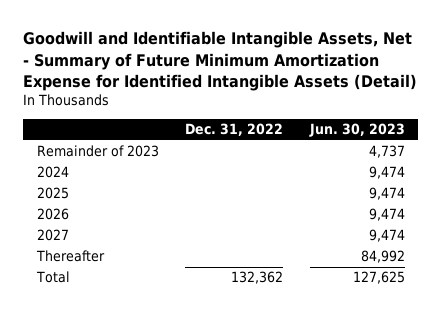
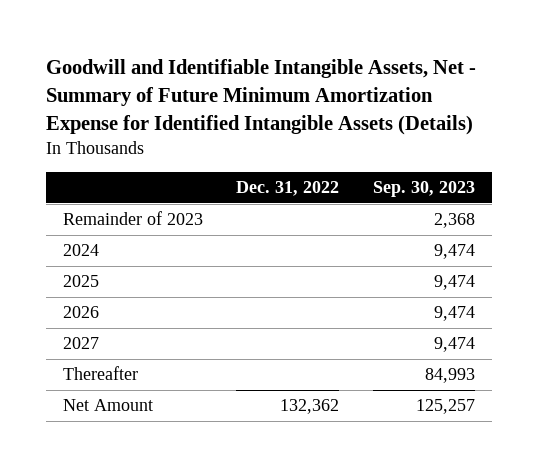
- Goodwill and Identifiable Intangible Assets, Net - Summary of Future Minimum Amortization Expense for Identified Intangible Assets (Detail)
+ Goodwill and Identifiable Intangible Assets, Net - Summary of Future Minimum Amortization Expense for Identified Intangible Assets (Details)
- | Dec. 31, 2022 | Jun. 30, 2023
+ | Dec. 31, 2022 | Sep. 30, 2023
- Total | 132,362 | 127,625
+ Net Amount | 132,362 | 125,257

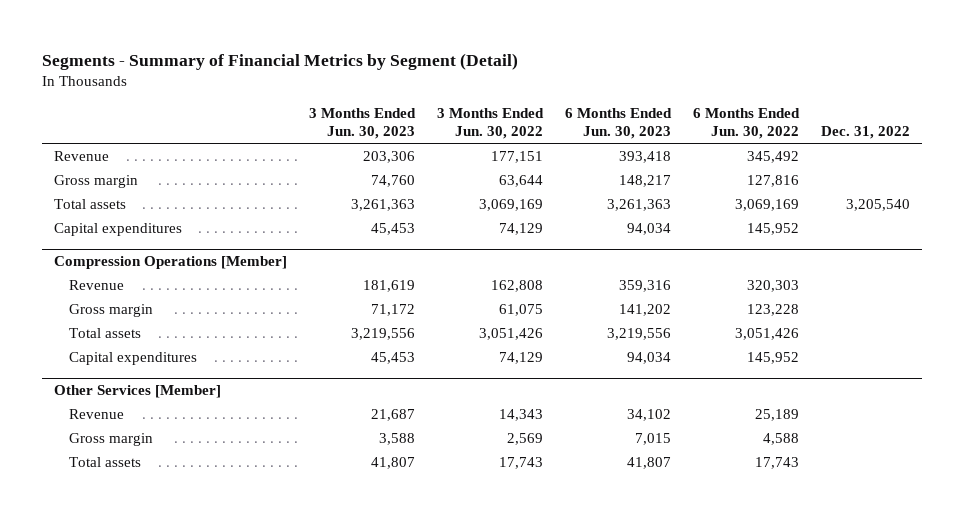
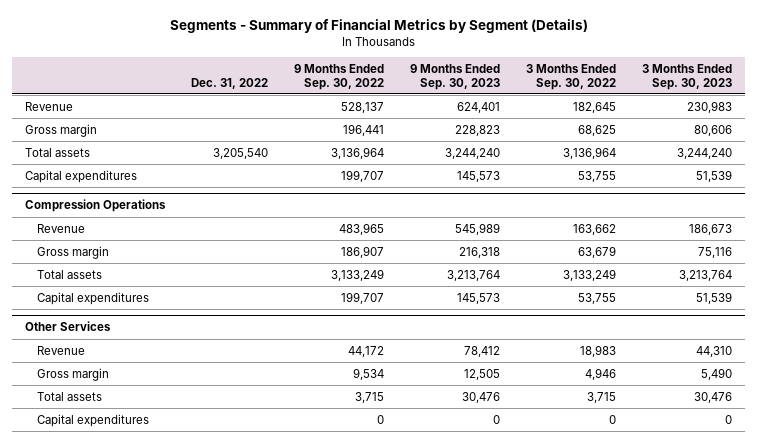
- Segments - Summary of Financial Metrics by Segment (Detail)
+ Segments - Summary of Financial Metrics by Segment (Details)
- | 3 Months Ended Jun. 30, 2023 | 3 Months Ended Jun. 30, 2022 | 6 Months Ended Jun. 30, 2023 | 6 Months Ended Jun. 30, 2022 | Dec. 31, 2022
+ | Dec. 31, 2022 | 9 Months Ended Sep. 30, 2022 | 9 Months Ended Sep. 30, 2023 | 3 Months Ended Sep. 30, 2022 | 3 Months Ended Sep. 30, 2023
- Compression Operations [Member]
+ Compression Operations
- Other Services [Member]
+ Other Services
+ Capital expenditures | | 0 | 0 | 0 | 0

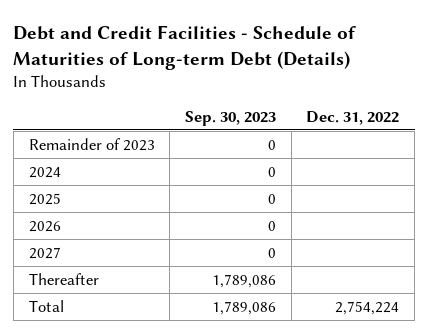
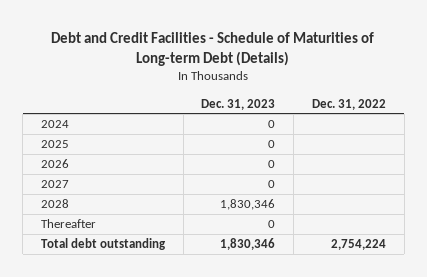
- | Sep. 30, 2023 | Dec. 31, 2022
+ | Dec. 31, 2023 | Dec. 31, 2022
- Remainder of 2023 | 0 |
+ 2028 | 1,830,346 |
- Total | 1,789,086 | 2,754,224
+ Total debt outstanding | 1,830,346 | 2,754,224

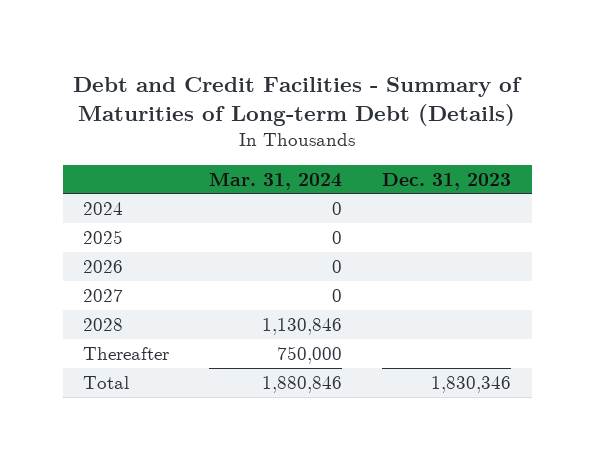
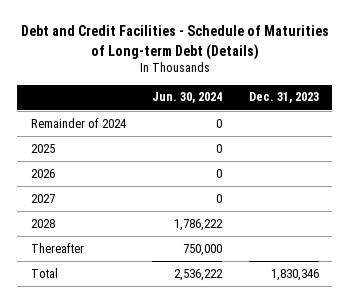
- Debt and Credit Facilities - Summary of Maturities of Long-term Debt (Details)
+ Debt and Credit Facilities - Schedule of Maturities of Long-term Debt (Details)
- | Mar. 31, 2024 | Dec. 31, 2023
+ | Jun. 30, 2024 | Dec. 31, 2023
- 2024 | 0 |
+ Remainder of 2024 | 0 |

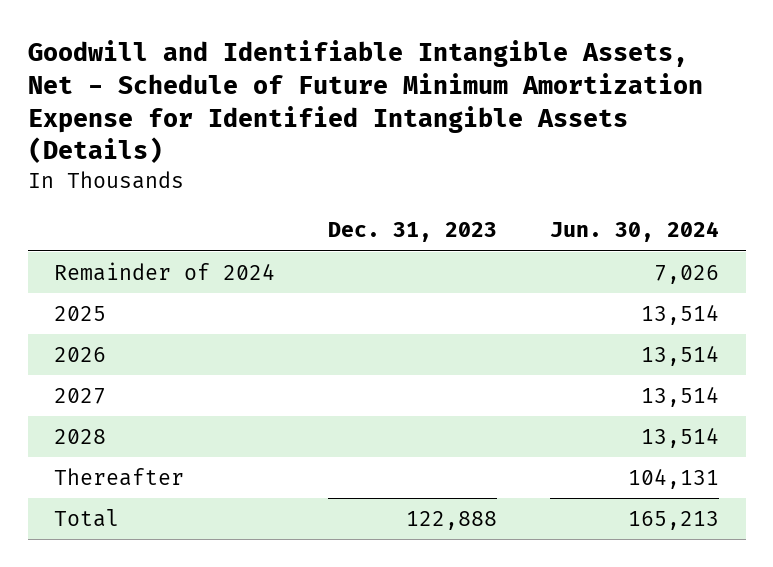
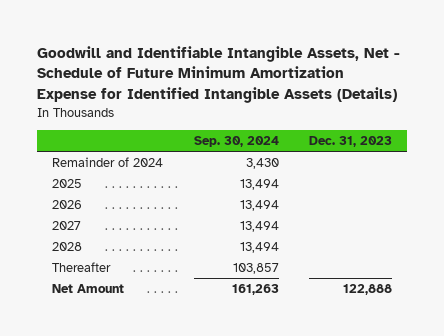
- | Dec. 31, 2023 | Jun. 30, 2024
+ | Sep. 30, 2024 | Dec. 31, 2023
- Total | 122,888 | 165,213
+ Net Amount | 161,263 | 122,888

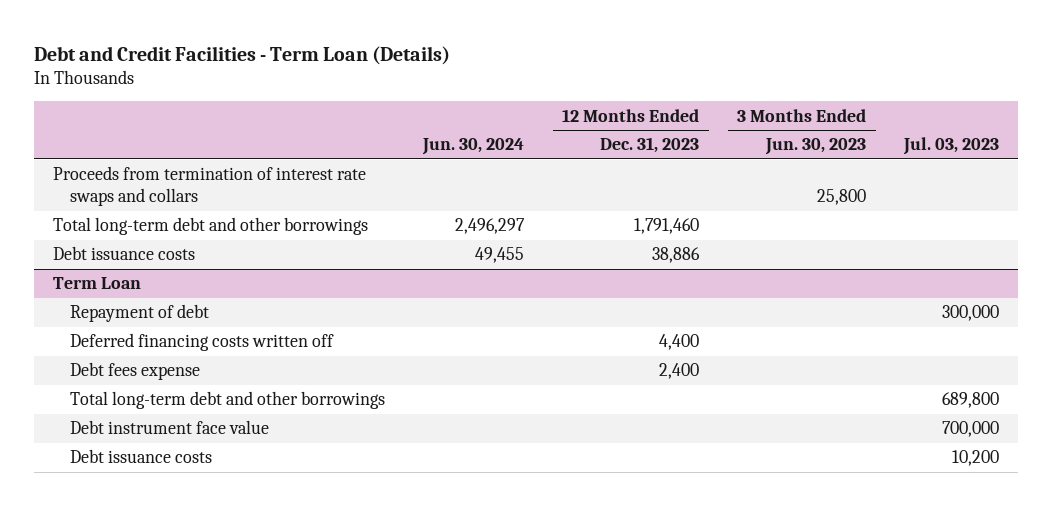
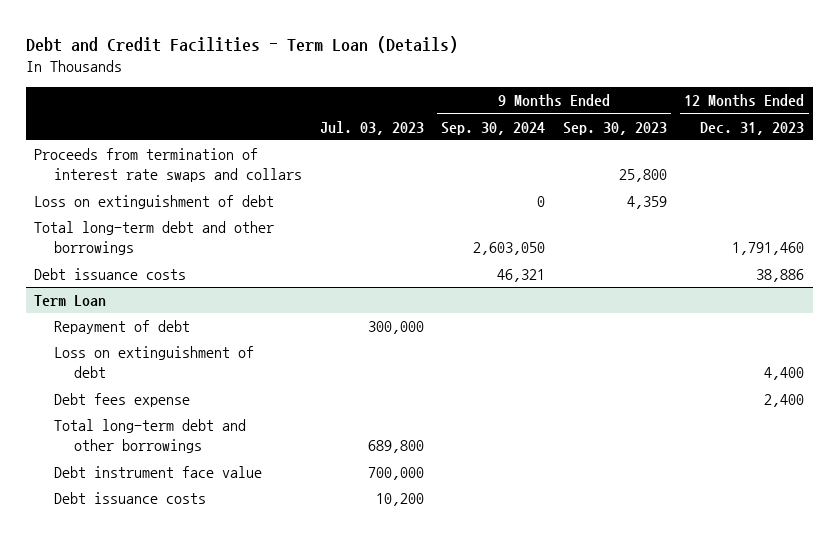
- | Jun. 30, 2024 | 12 Months Ended Dec. 31, 2023 | 3 Months Ended Jun. 30, 2023 | Jul. 03, 2023
+ | Jul. 03, 2023 | 9 Months Ended Sep. 30, 2024 | 9 Months Ended Sep. 30, 2023 | 12 Months Ended Dec. 31, 2023
+ Loss on extinguishment of debt | | 0 | 4,359 |
@ Term Loan
- Deferred financing costs written off | | 4,400 | |
+ Loss on extinguishment of debt | | | | 4,400

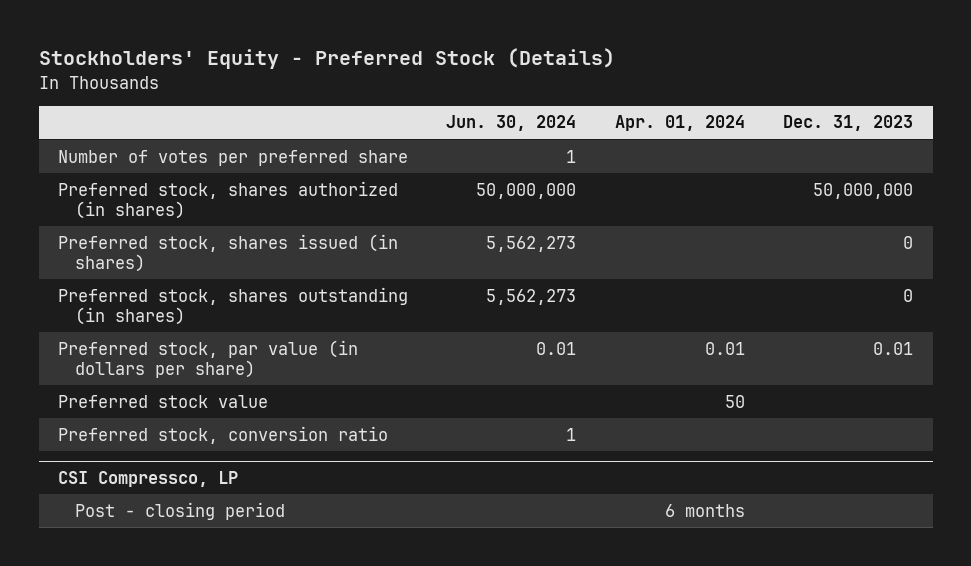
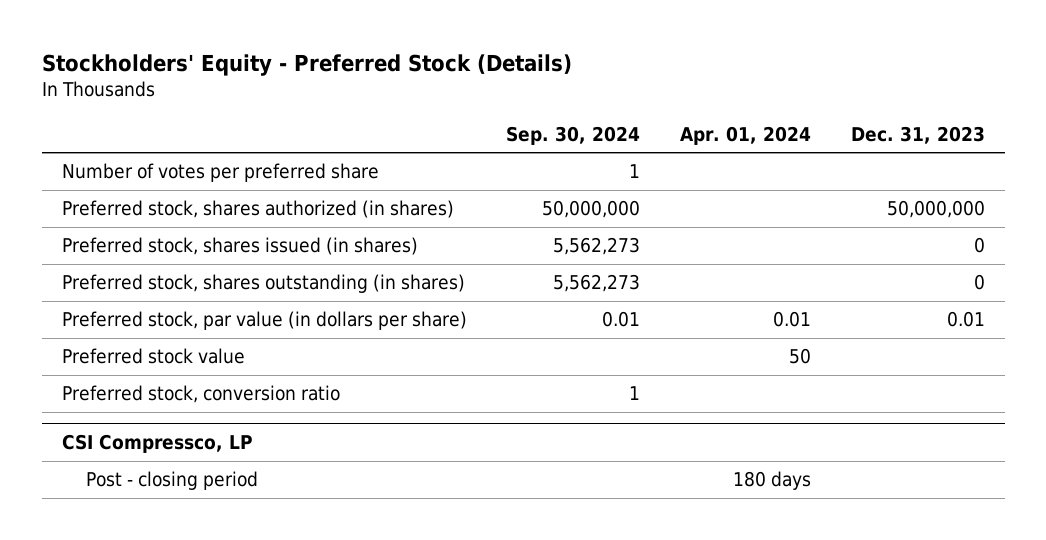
- | Jun. 30, 2024 | Apr. 01, 2024 | Dec. 31, 2023
+ | Sep. 30, 2024 | Apr. 01, 2024 | Dec. 31, 2023
@ CSI Compressco, LP
- Post - closing period | | 6 months |
+ Post - closing period | | 180 days |

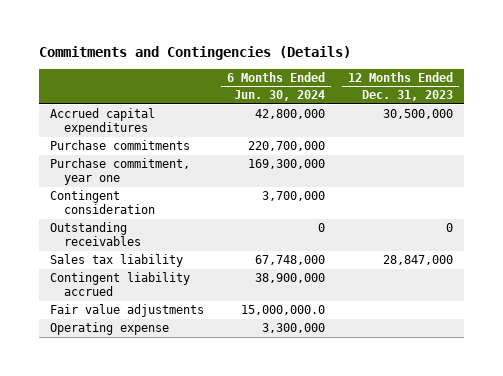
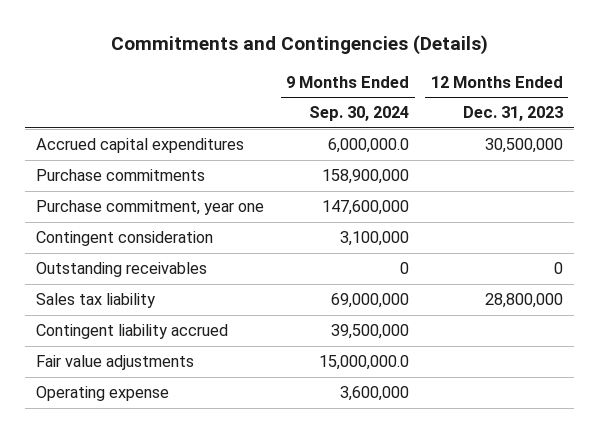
- | 6 Months Ended Jun. 30, 2024 | 12 Months Ended Dec. 31, 2023
+ | 9 Months Ended Sep. 30, 2024 | 12 Months Ended Dec. 31, 2023
- Sales tax liability | 67,748,000 | 28,847,000
+ Sales tax liability | 69,000,000 | 28,800,000

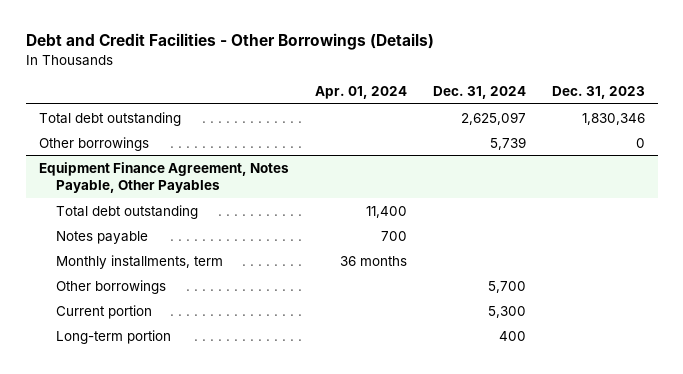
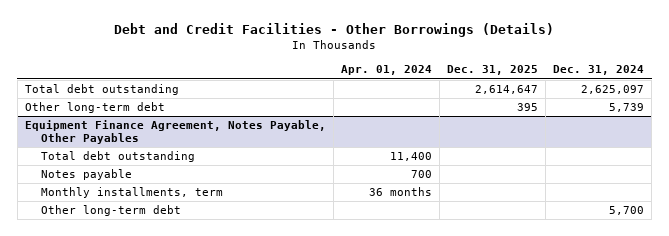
- | Apr. 01, 2024 | Dec. 31, 2024 | Dec. 31, 2023
+ | Apr. 01, 2024 | Dec. 31, 2025 | Dec. 31, 2024
- Other borrowings | | 5,739 | 0
+ Other long-term debt | | 395 | 5,739
@ Equipment Finance Agreement, Notes Payable, Other Payables
- Other borrowings | | 5,700 |
- Current portion | | 5,300 |
- Long-term portion | | 400 |
+ Other long-term debt | | | 5,700

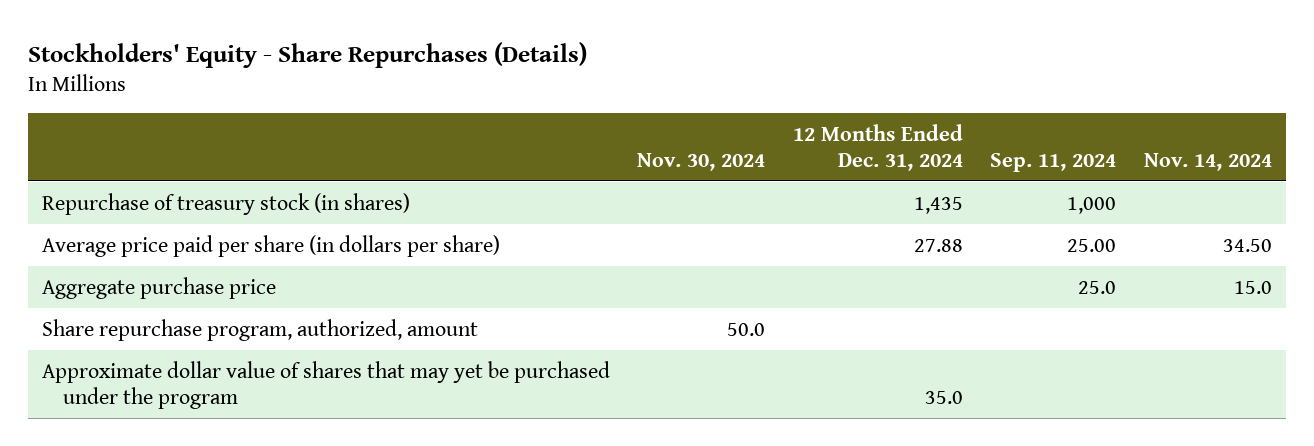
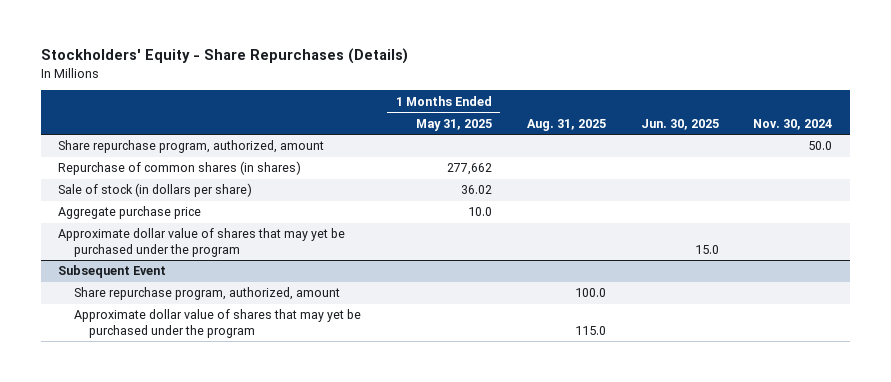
- | Nov. 30, 2024 | 12 Months Ended Dec. 31, 2024 | Sep. 11, 2024 | Nov. 14, 2024
+ | 1 Months Ended May 31, 2025 | Aug. 31, 2025 | Jun. 30, 2025 | Nov. 30, 2024
- Repurchase of treasury stock (in shares) | | 1,435 | 1,000 |
- Average price paid per share (in dollars per share) | | 27.88 | 25.00 | 34.50
+ Repurchase of common shares (in shares) | 277,662 | | |
+ Sale of stock (in dollars per share) | 36.02 | | |
moved down: Aggregate purchase price | 10.0 | | |
+ Subsequent Event
+ Share repurchase program, authorized, amount | | 100.0 | |
+ Approximate dollar value of shares that may yet be purchased under the program | | 115.0 | |

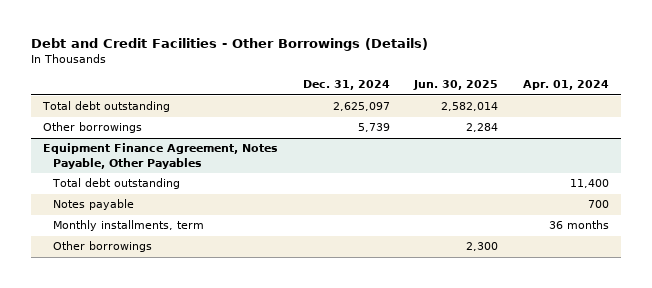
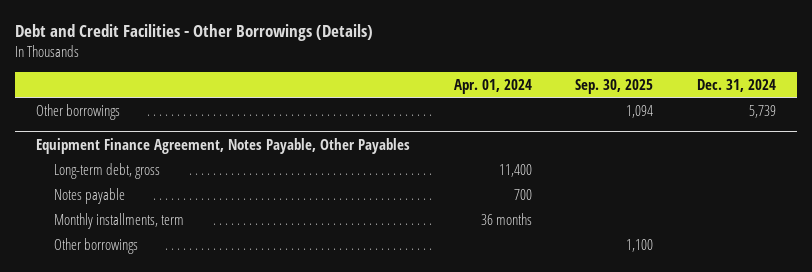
- | Dec. 31, 2024 | Jun. 30, 2025 | Apr. 01, 2024
+ | Apr. 01, 2024 | Sep. 30, 2025 | Dec. 31, 2024
- Total debt outstanding | 2,625,097 | 2,582,014 |
@ Equipment Finance Agreement, Notes Payable, Other Payables
- Total debt outstanding | | | 11,400
+ Long-term debt, gross | 11,400 | |

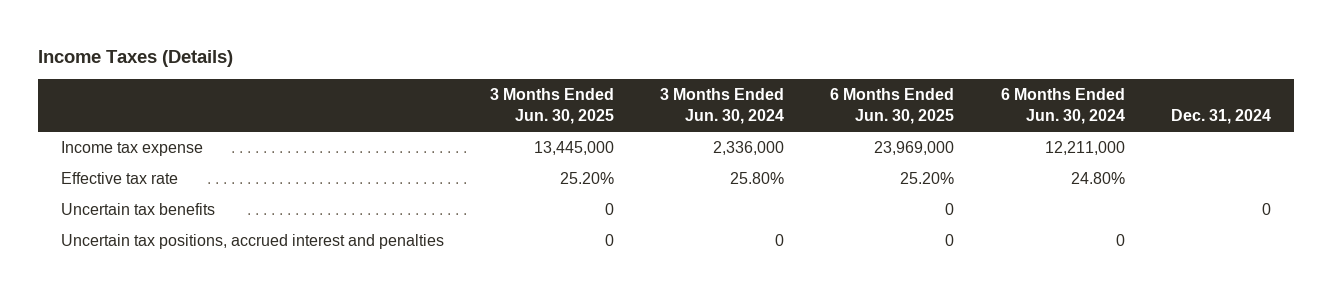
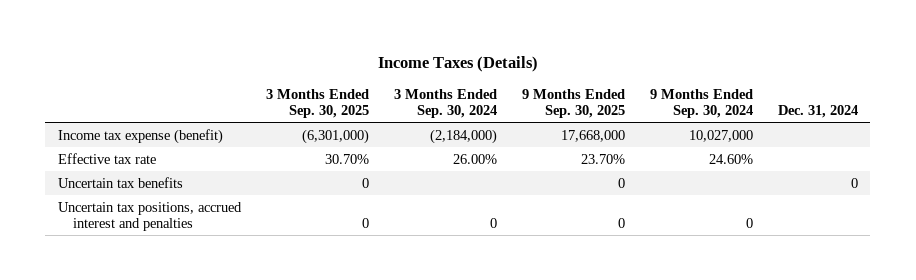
- | 3 Months Ended Jun. 30, 2025 | 3 Months Ended Jun. 30, 2024 | 6 Months Ended Jun. 30, 2025 | 6 Months Ended Jun. 30, 2024 | Dec. 31, 2024
+ | 3 Months Ended Sep. 30, 2025 | 3 Months Ended Sep. 30, 2024 | 9 Months Ended Sep. 30, 2025 | 9 Months Ended Sep. 30, 2024 | Dec. 31, 2024
- Income tax expense | 13,445,000 | 2,336,000 | 23,969,000 | 12,211,000 |
+ Income tax expense (benefit) | (6,301,000) | (2,184,000) | 17,668,000 | 10,027,000 |

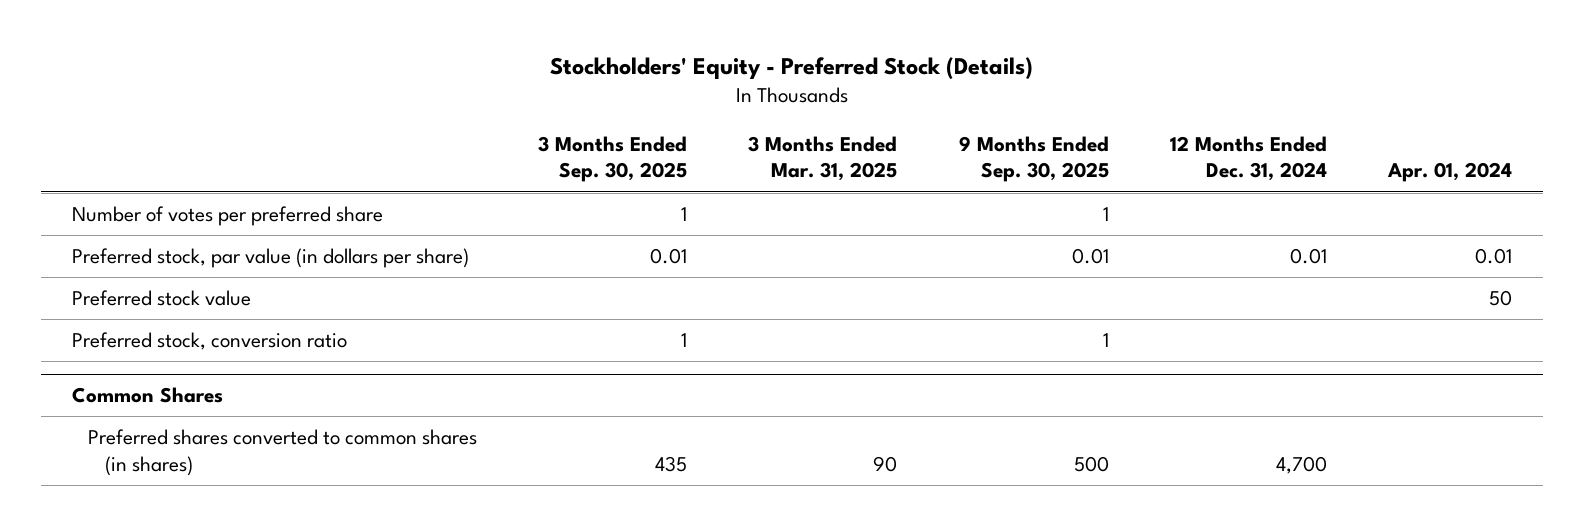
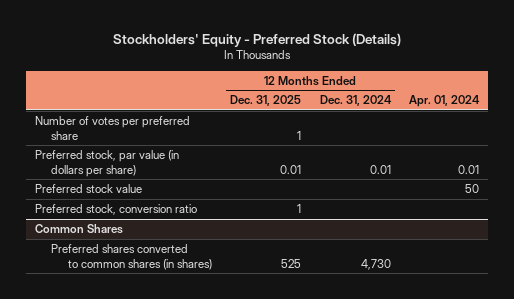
- | 3 Months Ended Sep. 30, 2025 | 3 Months Ended Mar. 31, 2025 | 9 Months Ended Sep. 30, 2025 | 12 Months Ended Dec. 31, 2024 | Apr. 01, 2024
+ | 12 Months Ended Dec. 31, 2025 | 12 Months Ended Dec. 31, 2024 | Apr. 01, 2024
@ Common Shares
- Preferred shares converted to common shares (in shares) | 435 | 90 | 500 | 4,700 |
+ Preferred shares converted to common shares (in shares) | 525 | 4,730 |

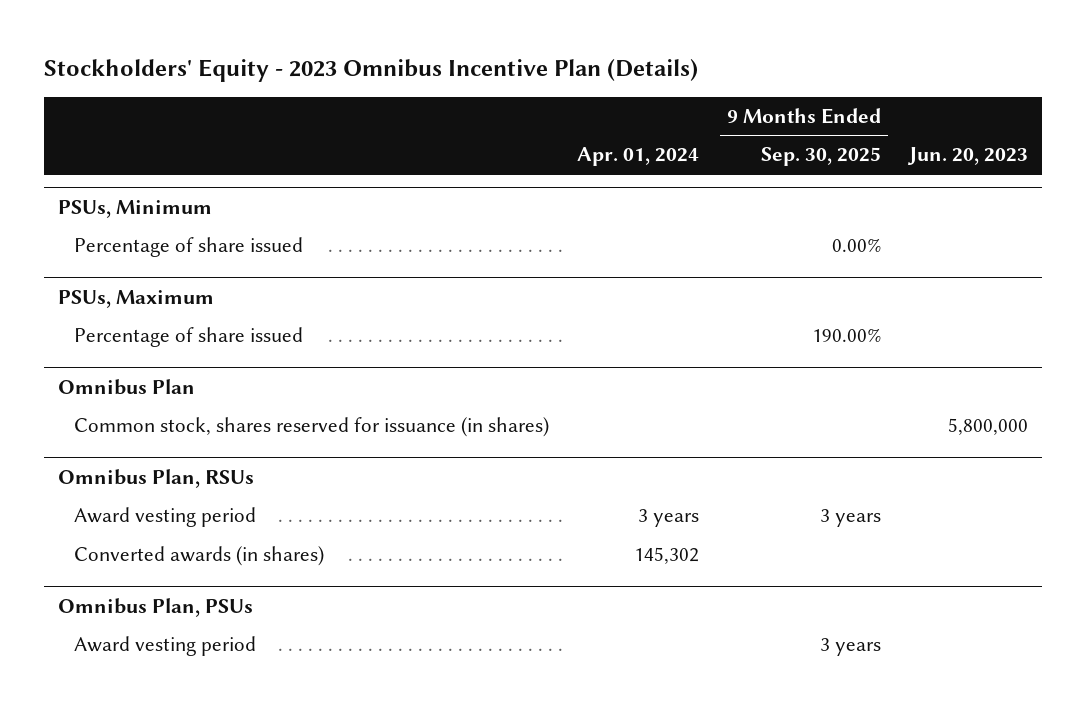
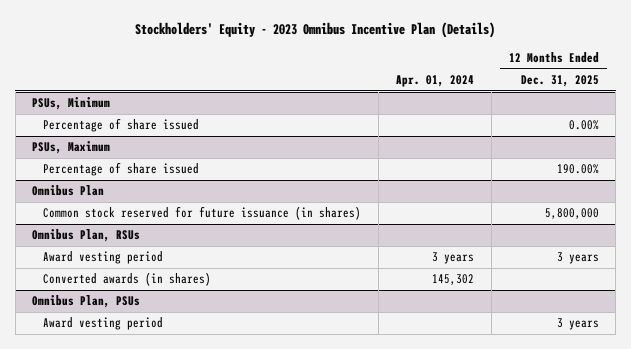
- | Apr. 01, 2024 | 9 Months Ended Sep. 30, 2025 | Jun. 20, 2023
+ | Apr. 01, 2024 | 12 Months Ended Dec. 31, 2025
@ Omnibus Plan
- Common stock, shares reserved for issuance (in shares) | | | 5,800,000
+ Common stock reserved for future issuance (in shares) | | 5,800,000

